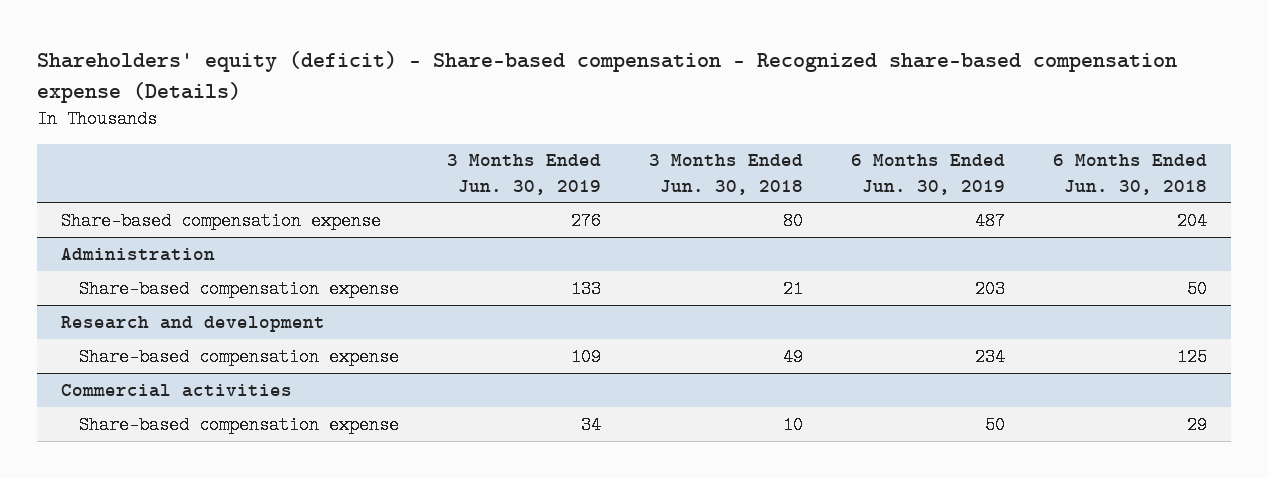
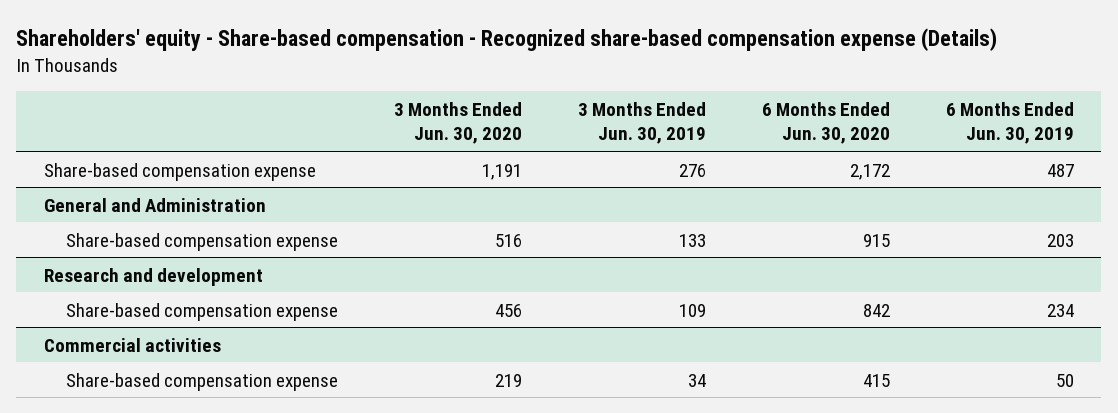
- Shareholders' equity (deficit) - Share-based compensation - Recognized share-based compensation expense (Details)
+ Shareholders' equity - Share-based compensation - Recognized share-based compensation expense (Details)
- | 3 Months Ended Jun. 30, 2019 | 3 Months Ended Jun. 30, 2018 | 6 Months Ended Jun. 30, 2019 | 6 Months Ended Jun. 30, 2018
+ | 3 Months Ended Jun. 30, 2020 | 3 Months Ended Jun. 30, 2019 | 6 Months Ended Jun. 30, 2020 | 6 Months Ended Jun. 30, 2019
- Administration
+ General and Administration

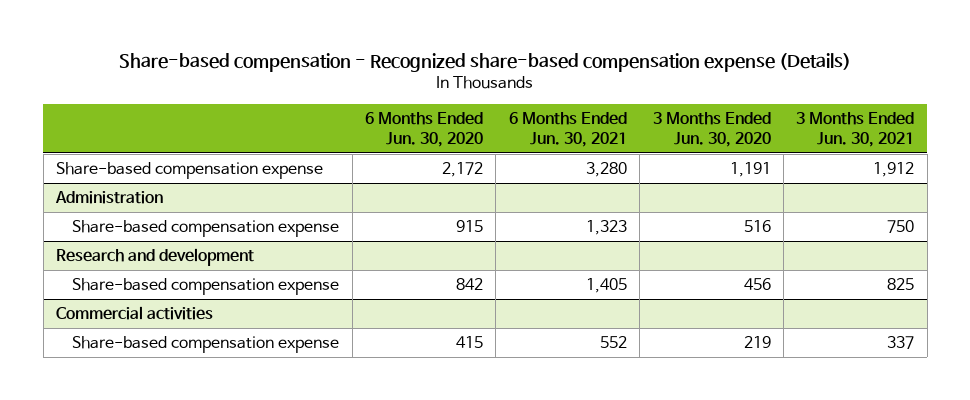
- Shareholders' equity - Share-based compensation - Recognized share-based compensation expense (Details)
+ Share-based compensation - Recognized share-based compensation expense (Details)
- | 3 Months Ended Jun. 30, 2020 | 3 Months Ended Jun. 30, 2019 | 6 Months Ended Jun. 30, 2020 | 6 Months Ended Jun. 30, 2019
+ | 6 Months Ended Jun. 30, 2020 | 6 Months Ended Jun. 30, 2021 | 3 Months Ended Jun. 30, 2020 | 3 Months Ended Jun. 30, 2021
- General and Administration
+ Administration

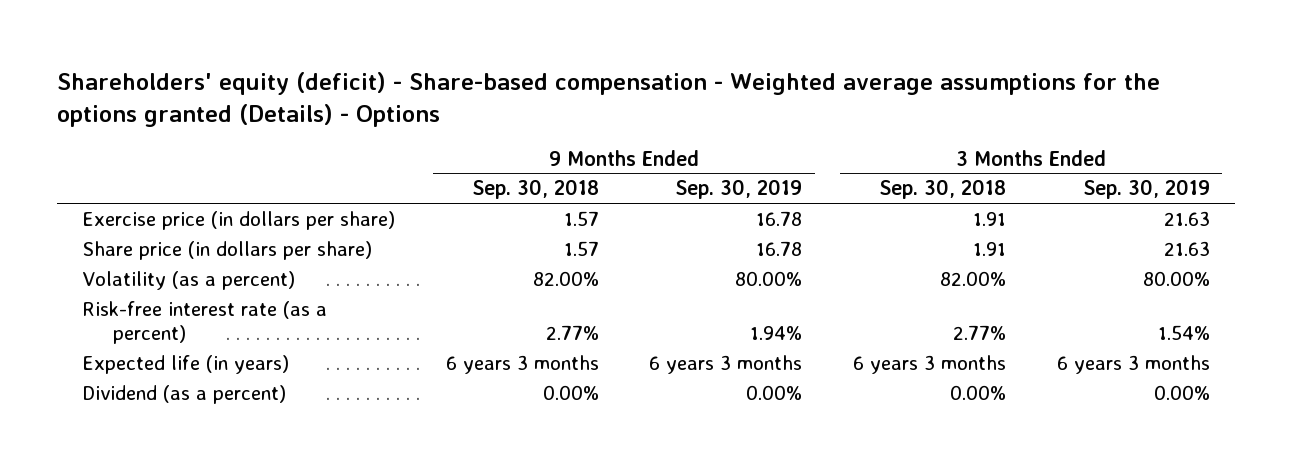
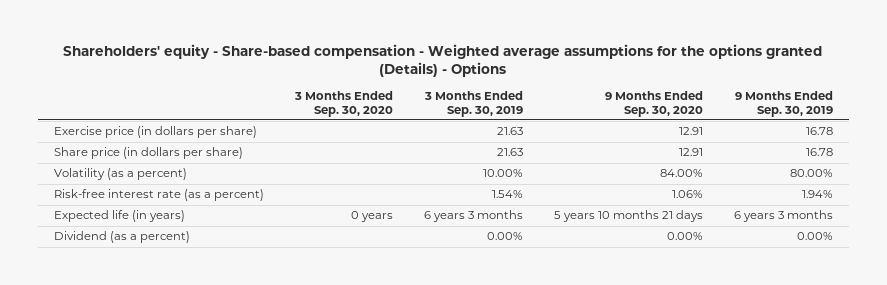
- Shareholders' equity (deficit) - Share-based compensation - Weighted average assumptions for the options granted (Details) - Options
+ Shareholders' equity - Share-based compensation - Weighted average assumptions for the options granted (Details) - Options
- | 9 Months Ended Sep. 30, 2018 | 9 Months Ended Sep. 30, 2019 | 3 Months Ended Sep. 30, 2018 | 3 Months Ended Sep. 30, 2019
+ | 3 Months Ended Sep. 30, 2020 | 3 Months Ended Sep. 30, 2019 | 9 Months Ended Sep. 30, 2020 | 9 Months Ended Sep. 30, 2019
- Volatility (as a percent) | 82.00% | 80.00% | 82.00% | 80.00%
+ Volatility (as a percent) | | 10.00% | 84.00% | 80.00%

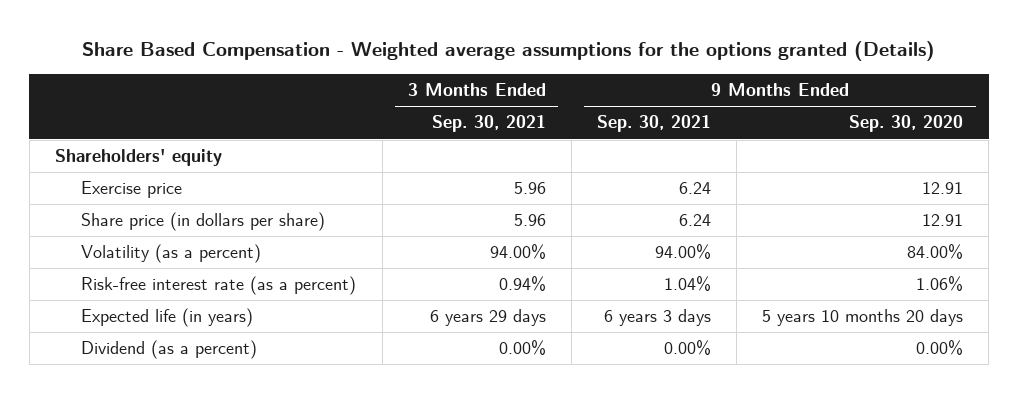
- Shareholders' equity - Share-based compensation - Weighted average assumptions for the options granted (Details) - Options
+ Share Based Compensation - Weighted average assumptions for the options granted (Details)
- | 3 Months Ended Sep. 30, 2020 | 3 Months Ended Sep. 30, 2019 | 9 Months Ended Sep. 30, 2020 | 9 Months Ended Sep. 30, 2019
+ | 3 Months Ended Sep. 30, 2021 | 9 Months Ended Sep. 30, 2021 | 9 Months Ended Sep. 30, 2020
- Exercise price (in dollars per share) | | 21.63 | 12.91 | 16.78
+ Shareholders' equity
+ Exercise price | 5.96 | 6.24 | 12.91
- Expected life (in years) | 0 years | 6 years 3 months | 5 years 10 months 21 days | 6 years 3 months
+ Expected life (in years) | 6 years 29 days | 6 years 3 days | 5 years 10 months 20 days

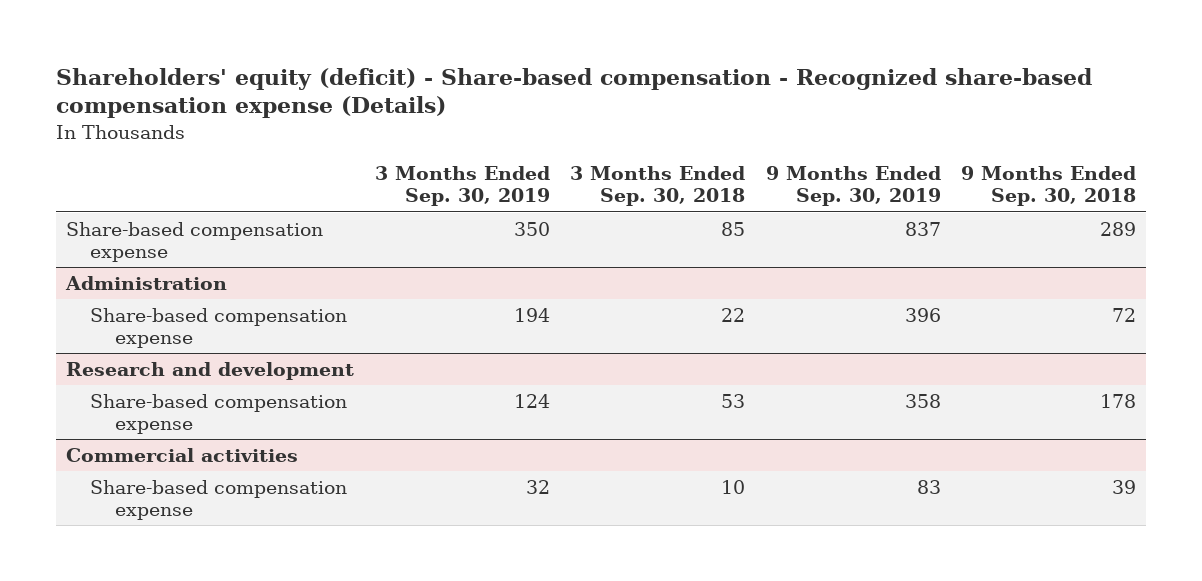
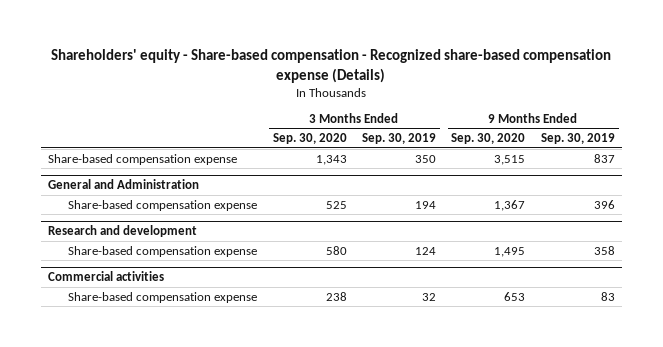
- Shareholders' equity (deficit) - Share-based compensation - Recognized share-based compensation expense (Details)
+ Shareholders' equity - Share-based compensation - Recognized share-based compensation expense (Details)
- | 3 Months Ended Sep. 30, 2019 | 3 Months Ended Sep. 30, 2018 | 9 Months Ended Sep. 30, 2019 | 9 Months Ended Sep. 30, 2018
+ | 3 Months Ended Sep. 30, 2020 | 3 Months Ended Sep. 30, 2019 | 9 Months Ended Sep. 30, 2020 | 9 Months Ended Sep. 30, 2019
- Administration
+ General and Administration

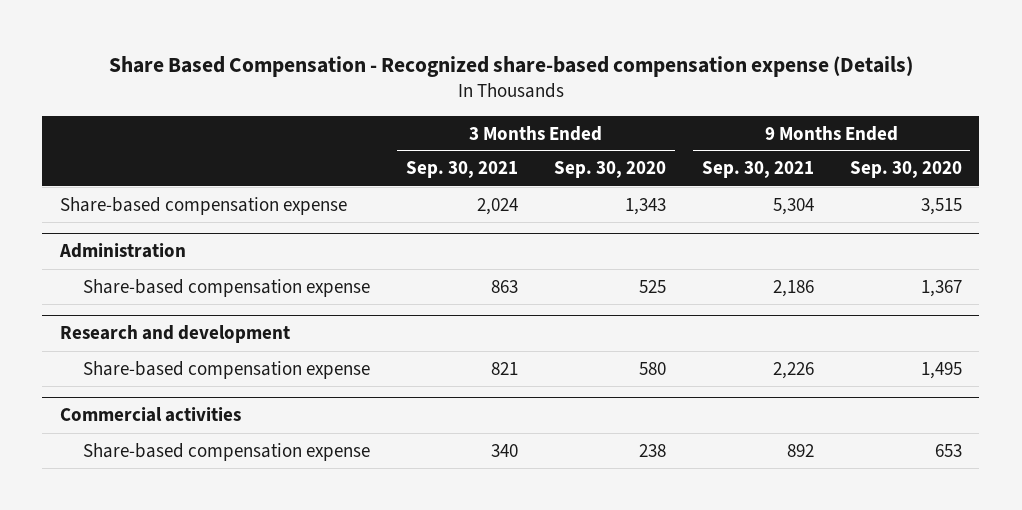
- Shareholders' equity - Share-based compensation - Recognized share-based compensation expense (Details)
+ Share Based Compensation - Recognized share-based compensation expense (Details)
- | 3 Months Ended Sep. 30, 2020 | 3 Months Ended Sep. 30, 2019 | 9 Months Ended Sep. 30, 2020 | 9 Months Ended Sep. 30, 2019
+ | 3 Months Ended Sep. 30, 2021 | 3 Months Ended Sep. 30, 2020 | 9 Months Ended Sep. 30, 2021 | 9 Months Ended Sep. 30, 2020
- General and Administration
+ Administration

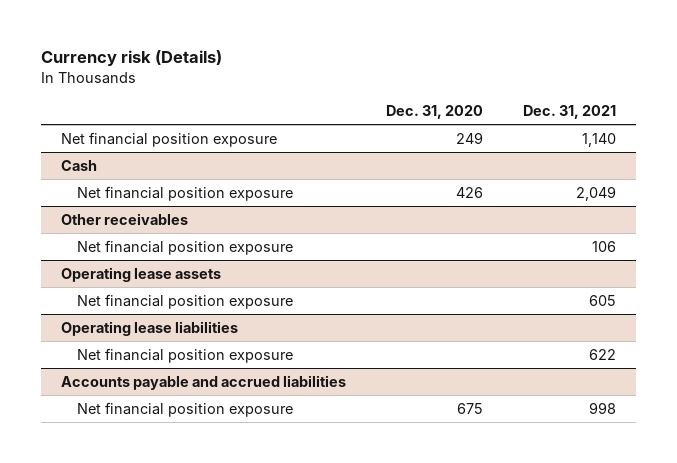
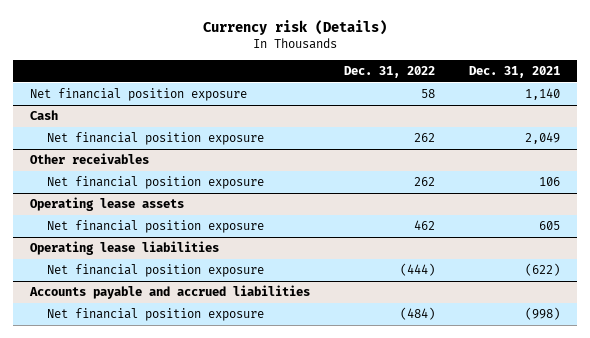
- | Dec. 31, 2020 | Dec. 31, 2021
+ | Dec. 31, 2022 | Dec. 31, 2021
@ Operating lease liabilities
- Net financial position exposure | | 622
+ Net financial position exposure | (444) | (622)
@ Accounts payable and accrued liabilities
- Net financial position exposure | 675 | 998
+ Net financial position exposure | (484) | (998)

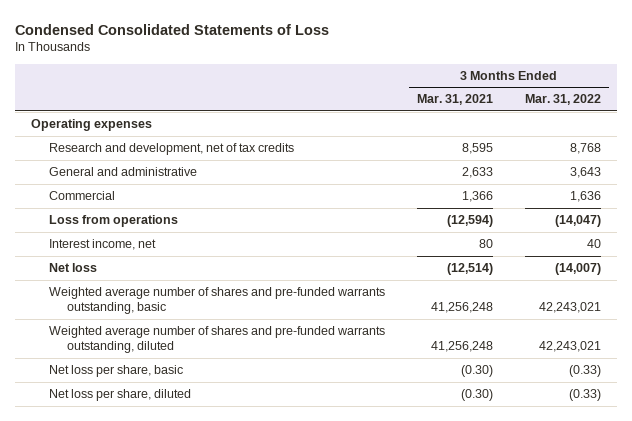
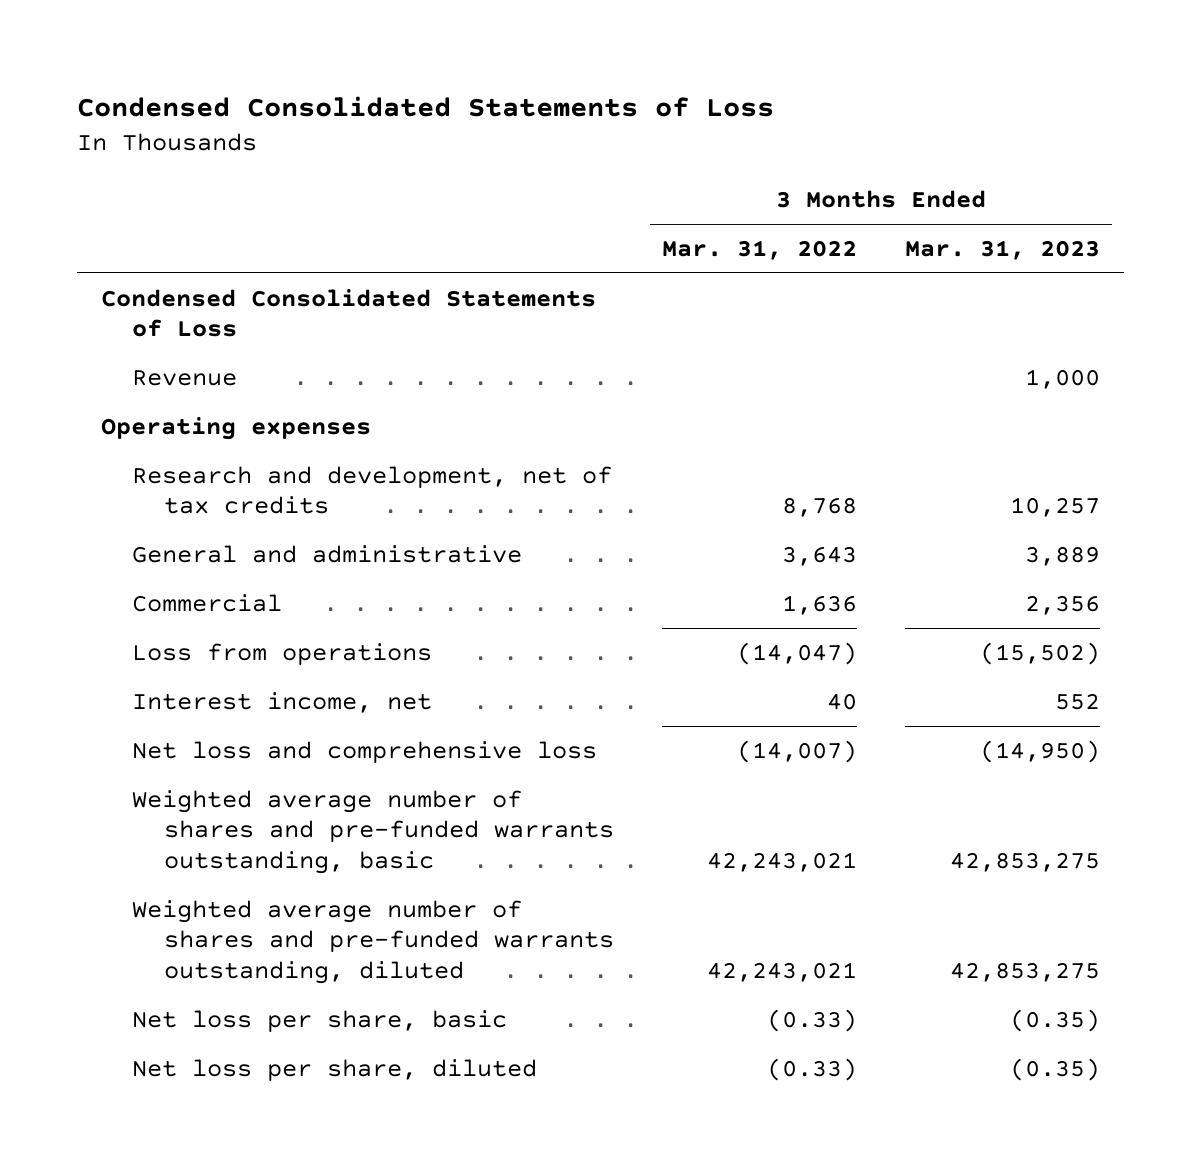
- | 3 Months Ended Mar. 31, 2021 | 3 Months Ended Mar. 31, 2022
+ | 3 Months Ended Mar. 31, 2022 | 3 Months Ended Mar. 31, 2023
+ Condensed Consolidated Statements of Loss
+ Revenue | | 1,000
- Net loss | (12,514) | (14,007)
+ Net loss and comprehensive loss | (14,007) | (14,950)

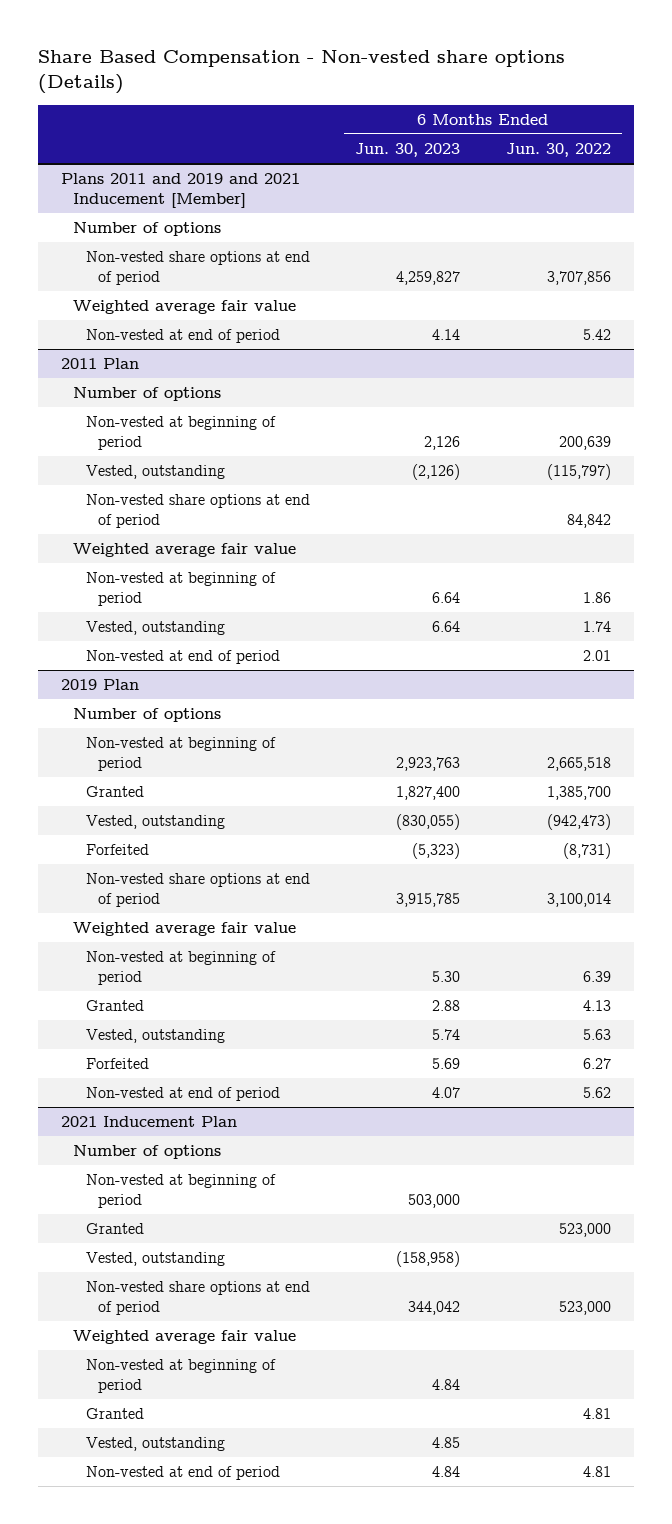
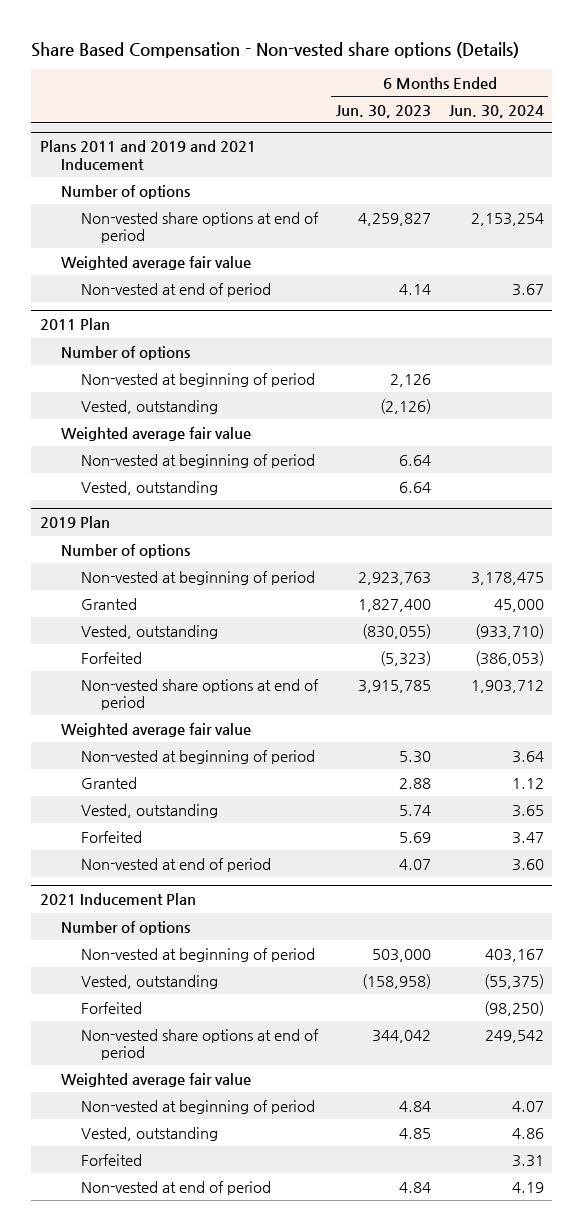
- | 6 Months Ended Jun. 30, 2023 | 6 Months Ended Jun. 30, 2022
+ | 6 Months Ended Jun. 30, 2023 | 6 Months Ended Jun. 30, 2024
- Plans 2011 and 2019 and 2021 Inducement [Member]
+ Plans 2011 and 2019 and 2021 Inducement
@ 2011 Plan
- Non-vested share options at end of period | | 84,842
- Non-vested at end of period | | 2.01
@ 2021 Inducement Plan
- Granted | | 523,000
+ Forfeited | | (98,250)
- Granted | | 4.81
+ Forfeited | | 3.31

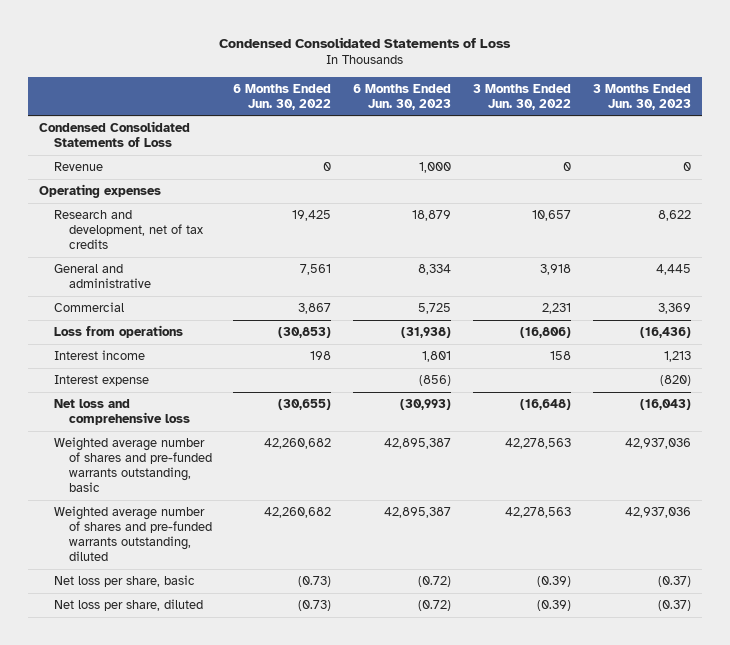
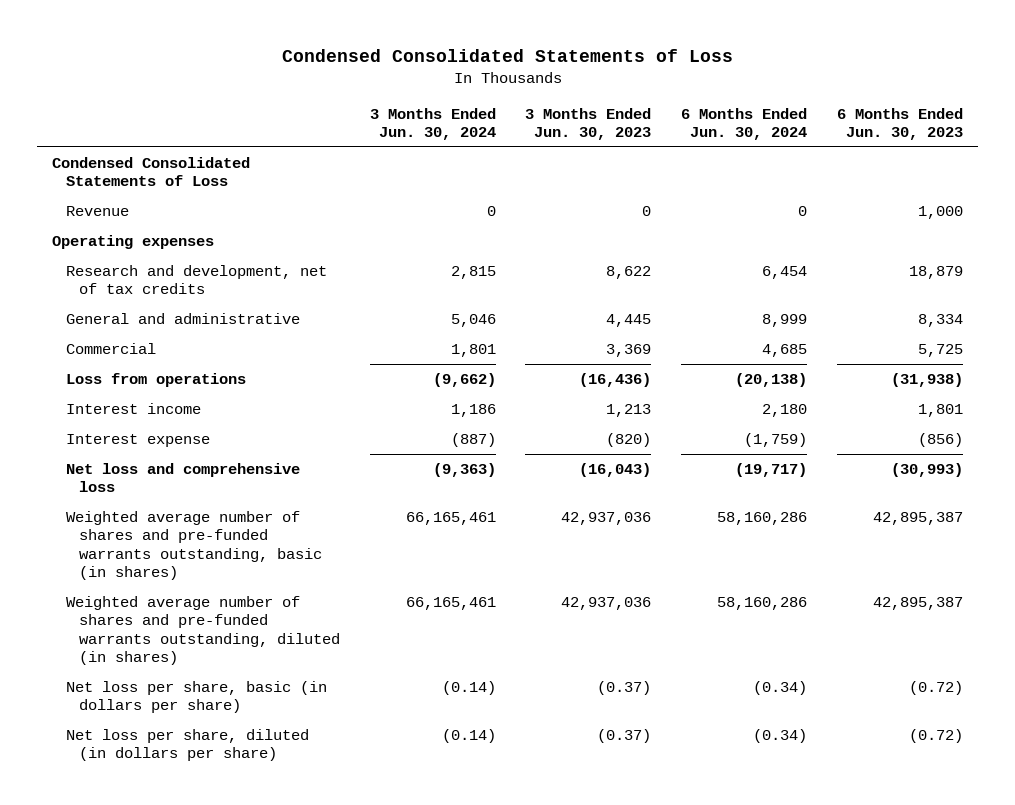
- | 6 Months Ended Jun. 30, 2022 | 6 Months Ended Jun. 30, 2023 | 3 Months Ended Jun. 30, 2022 | 3 Months Ended Jun. 30, 2023
+ | 3 Months Ended Jun. 30, 2024 | 3 Months Ended Jun. 30, 2023 | 6 Months Ended Jun. 30, 2024 | 6 Months Ended Jun. 30, 2023
- Weighted average number of shares and pre-funded warrants outstanding, basic | 42,260,682 | 42,895,387 | 42,278,563 | 42,937,036
- Weighted average number of shares and pre-funded warrants outstanding, diluted | 42,260,682 | 42,895,387 | 42,278,563 | 42,937,036
- Net loss per share, basic | (0.73) | (0.72) | (0.39) | (0.37)
- Net loss per share, diluted | (0.73) | (0.72) | (0.39) | (0.37)
+ Weighted average number of shares and pre-funded warrants outstanding, basic (in shares) | 66,165,461 | 42,937,036 | 58,160,286 | 42,895,387
+ Weighted average number of shares and pre-funded warrants outstanding, diluted (in shares) | 66,165,461 | 42,937,036 | 58,160,286 | 42,895,387
+ Net loss per share, basic (in dollars per share) | (0.14) | (0.37) | (0.34) | (0.72)
+ Net loss per share, diluted (in dollars per share) | (0.14) | (0.37) | (0.34) | (0.72)

